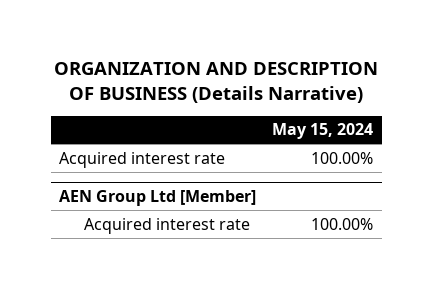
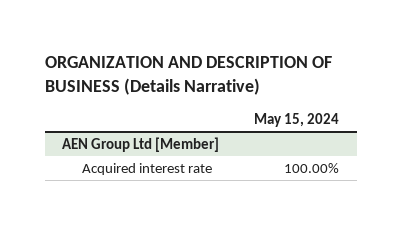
- Acquired interest rate | 100.00%

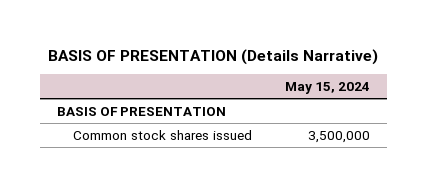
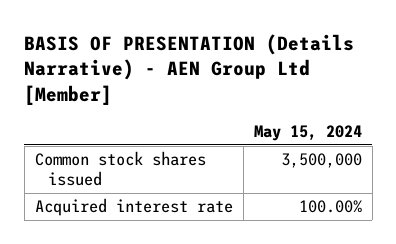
- BASIS OF PRESENTATION (Details Narrative)
+ BASIS OF PRESENTATION (Details Narrative) - AEN Group Ltd [Member]
- BASIS OF PRESENTATION
+ Acquired interest rate | 100.00%

